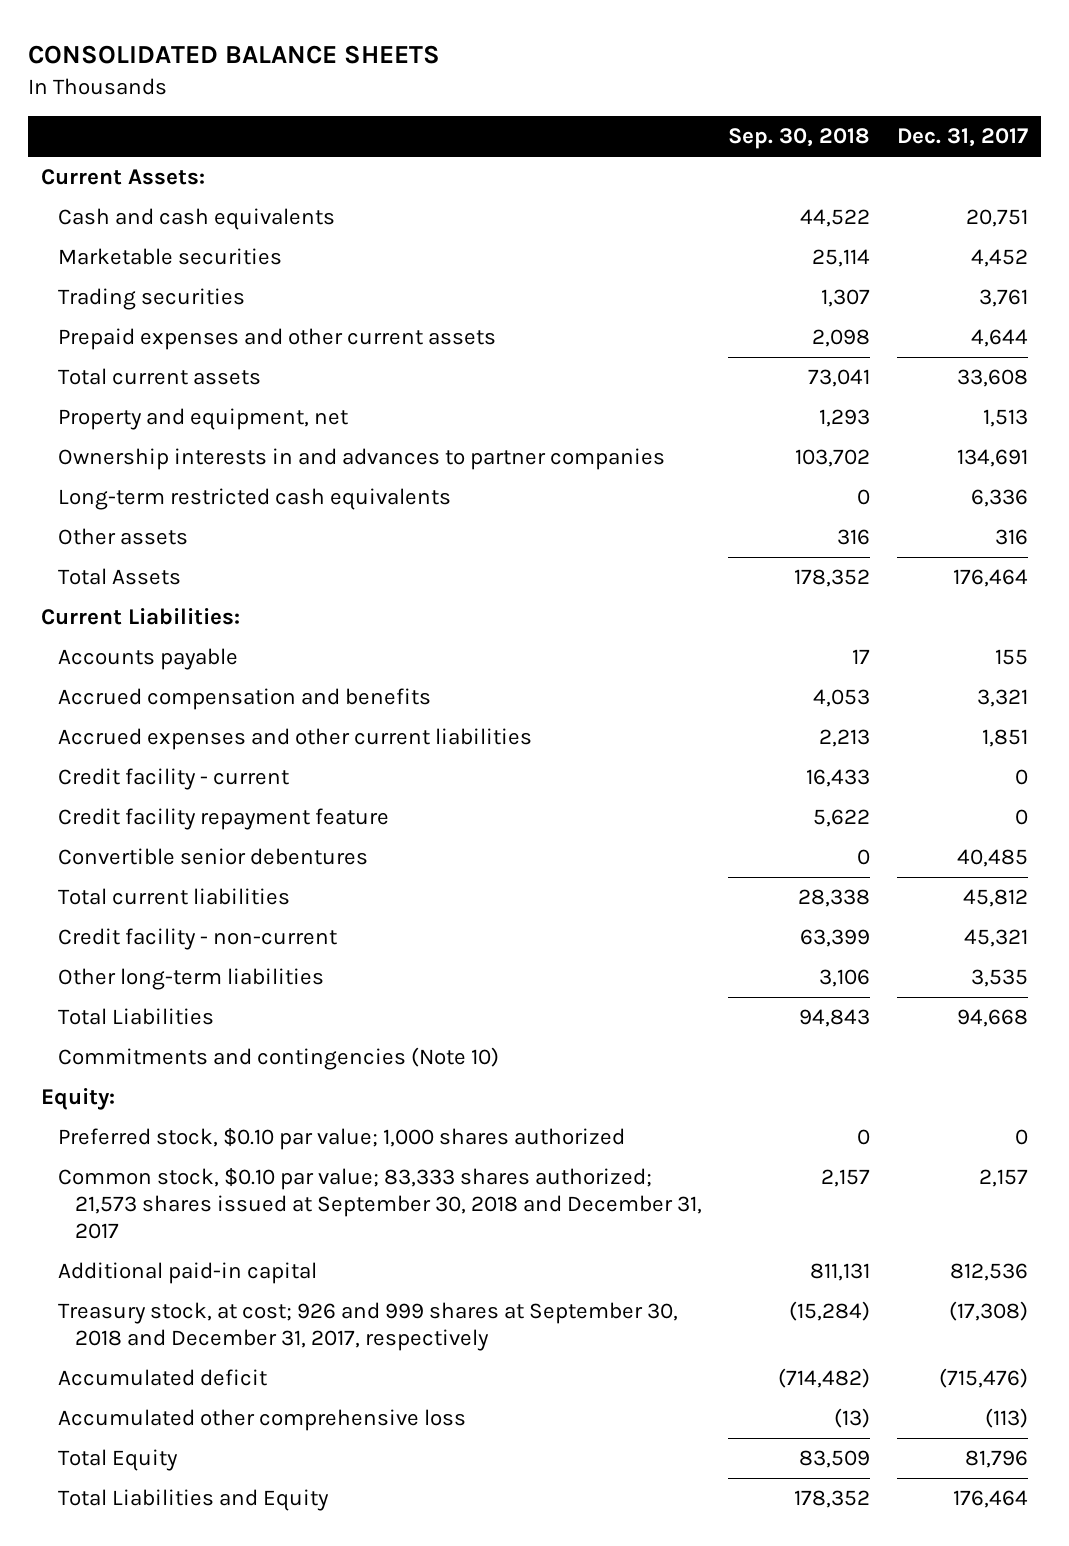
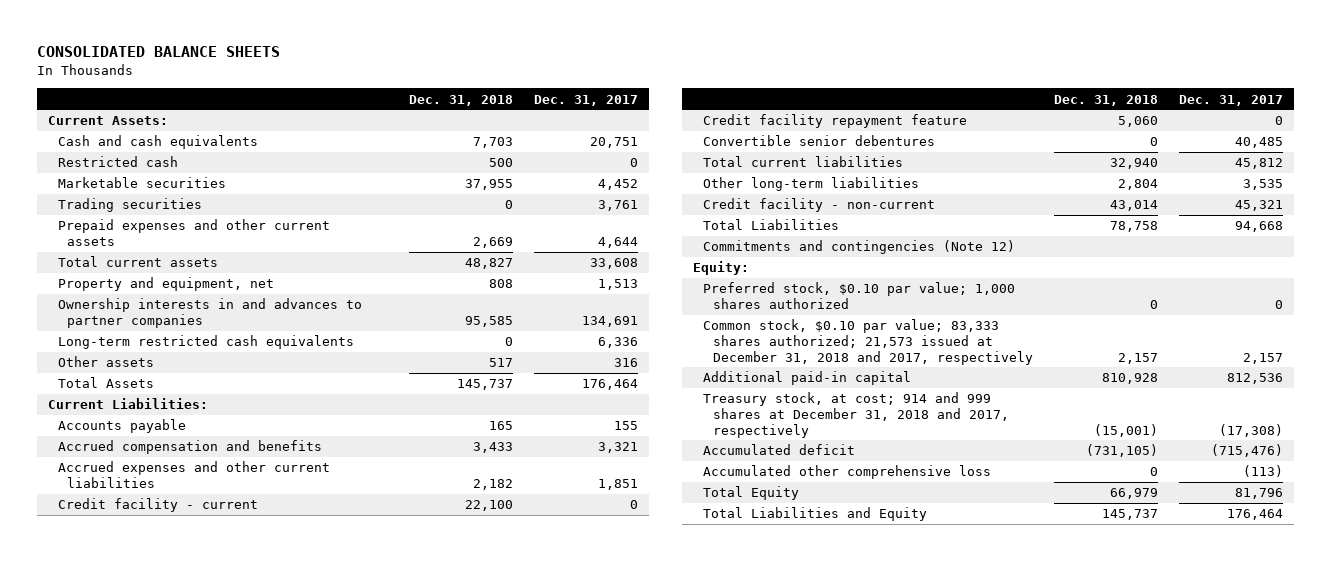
- | Sep. 30, 2018 | Dec. 31, 2017
+ | Dec. 31, 2018 | Dec. 31, 2017
+ Restricted cash | 500 | 0
moved down: Credit facility - non-current | 43,014 | 45,321
- Commitments and contingencies (Note 10)
+ Commitments and contingencies (Note 12)
- Common stock, $0.10 par value; 83,333 shares authorized; 21,573 shares issued at September 30, 2018 and December 31, 2017 | 2,157 | 2,157
+ Common stock, $0.10 par value; 83,333 shares authorized; 21,573 issued at December 31, 2018 and 2017, respectively | 2,157 | 2,157
- Treasury stock, at cost; 926 and 999 shares at September 30, 2018 and December 31, 2017, respectively | (15,284) | (17,308)
+ Treasury stock, at cost; 914 and 999 shares at December 31, 2018 and 2017, respectively | (15,001) | (17,308)

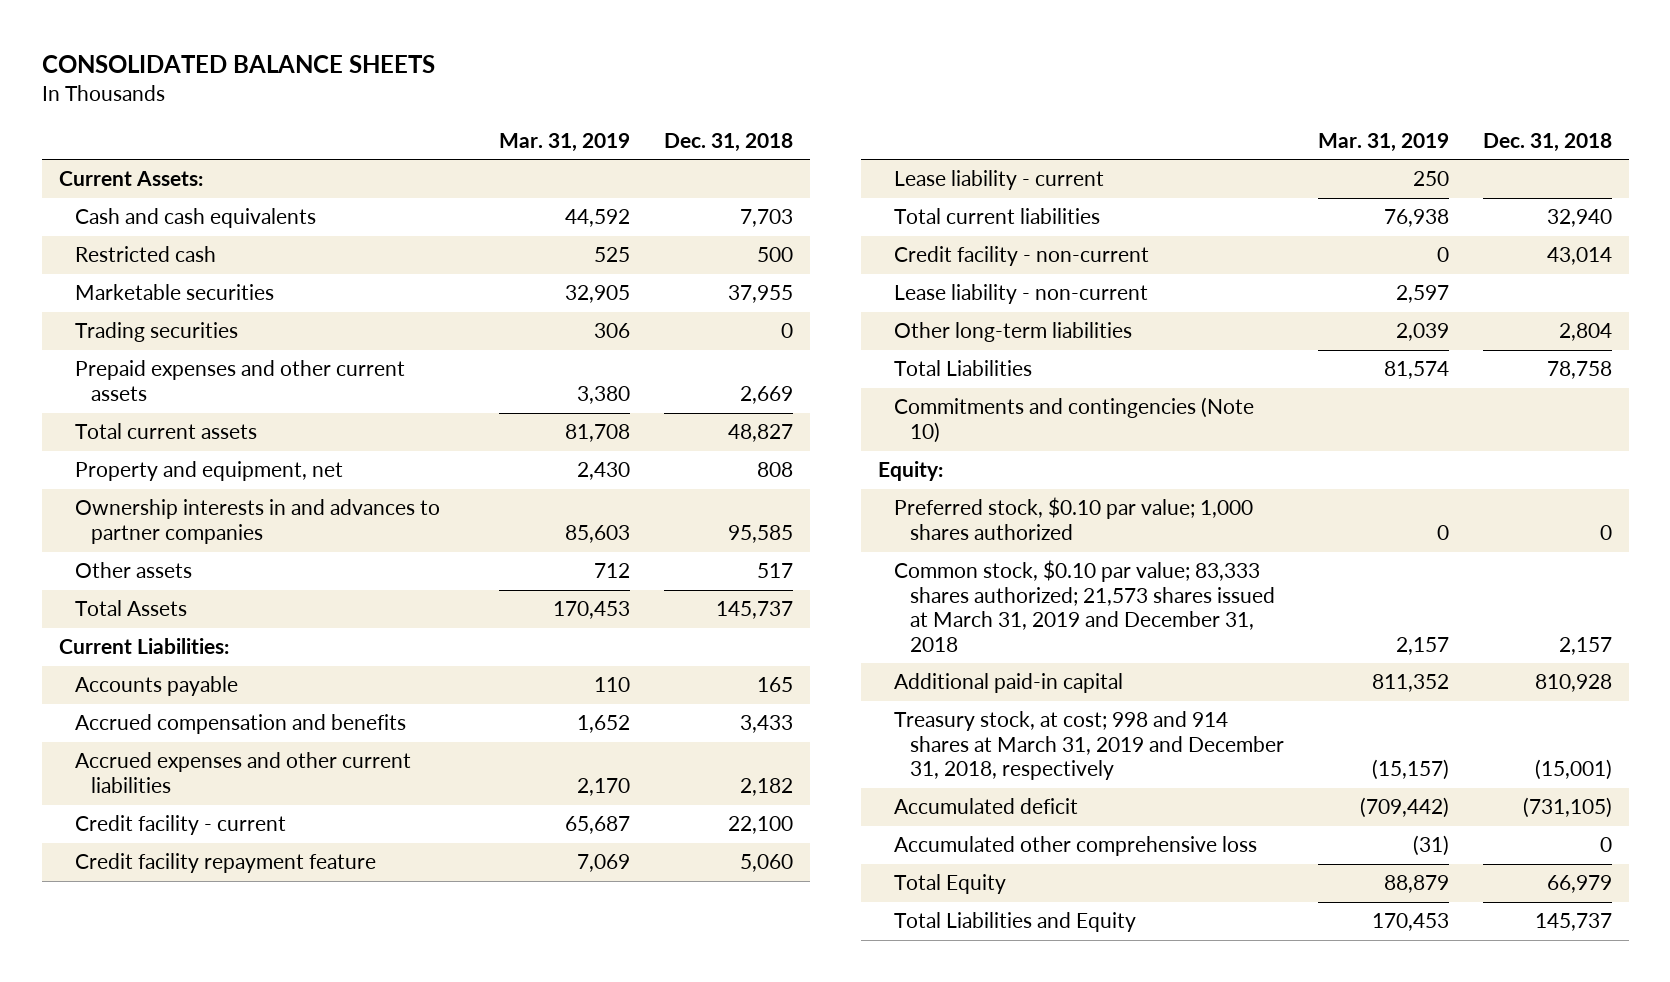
- | Dec. 31, 2018 | Dec. 31, 2017
+ | Mar. 31, 2019 | Dec. 31, 2018
- Long-term restricted cash equivalents | 0 | 6,336
- Convertible senior debentures | 0 | 40,485
+ Lease liability - current | 250 |
+ Lease liability - non-current | 2,597 |
moved down: Other long-term liabilities | 2,039 | 2,804
- Commitments and contingencies (Note 12)
+ Commitments and contingencies (Note 10)
- Common stock, $0.10 par value; 83,333 shares authorized; 21,573 issued at December 31, 2018 and 2017, respectively | 2,157 | 2,157
+ Common stock, $0.10 par value; 83,333 shares authorized; 21,573 shares issued at March 31, 2019 and December 31, 2018 | 2,157 | 2,157
- Treasury stock, at cost; 914 and 999 shares at December 31, 2018 and 2017, respectively | (15,001) | (17,308)
+ Treasury stock, at cost; 998 and 914 shares at March 31, 2019 and December 31, 2018, respectively | (15,157) | (15,001)

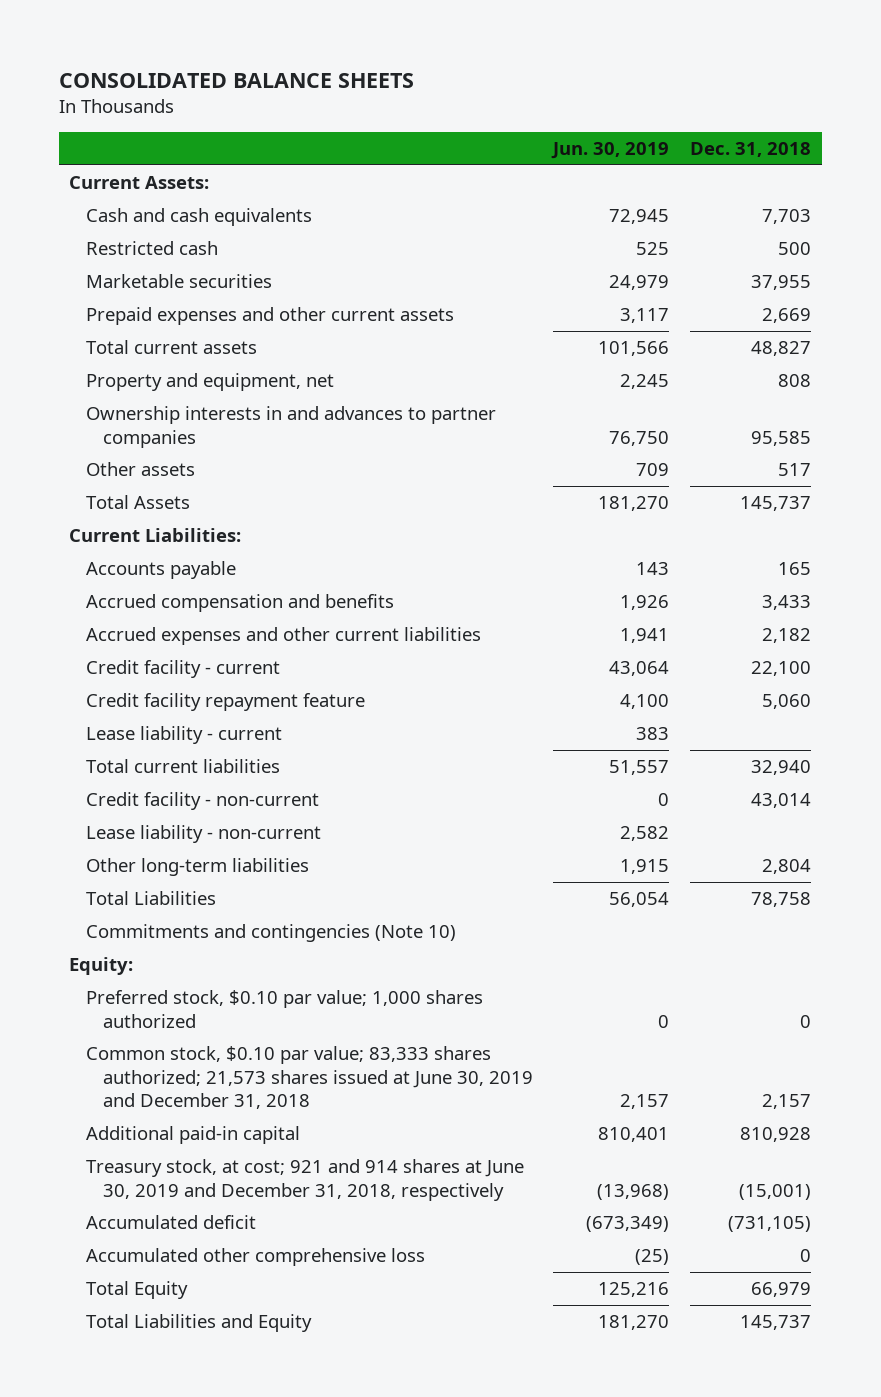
- | Mar. 31, 2019 | Dec. 31, 2018
+ | Jun. 30, 2019 | Dec. 31, 2018
- Trading securities | 306 | 0
- Common stock, $0.10 par value; 83,333 shares authorized; 21,573 shares issued at March 31, 2019 and December 31, 2018 | 2,157 | 2,157
+ Common stock, $0.10 par value; 83,333 shares authorized; 21,573 shares issued at June 30, 2019 and December 31, 2018 | 2,157 | 2,157
- Treasury stock, at cost; 998 and 914 shares at March 31, 2019 and December 31, 2018, respectively | (15,157) | (15,001)
+ Treasury stock, at cost; 921 and 914 shares at June 30, 2019 and December 31, 2018, respectively | (13,968) | (15,001)

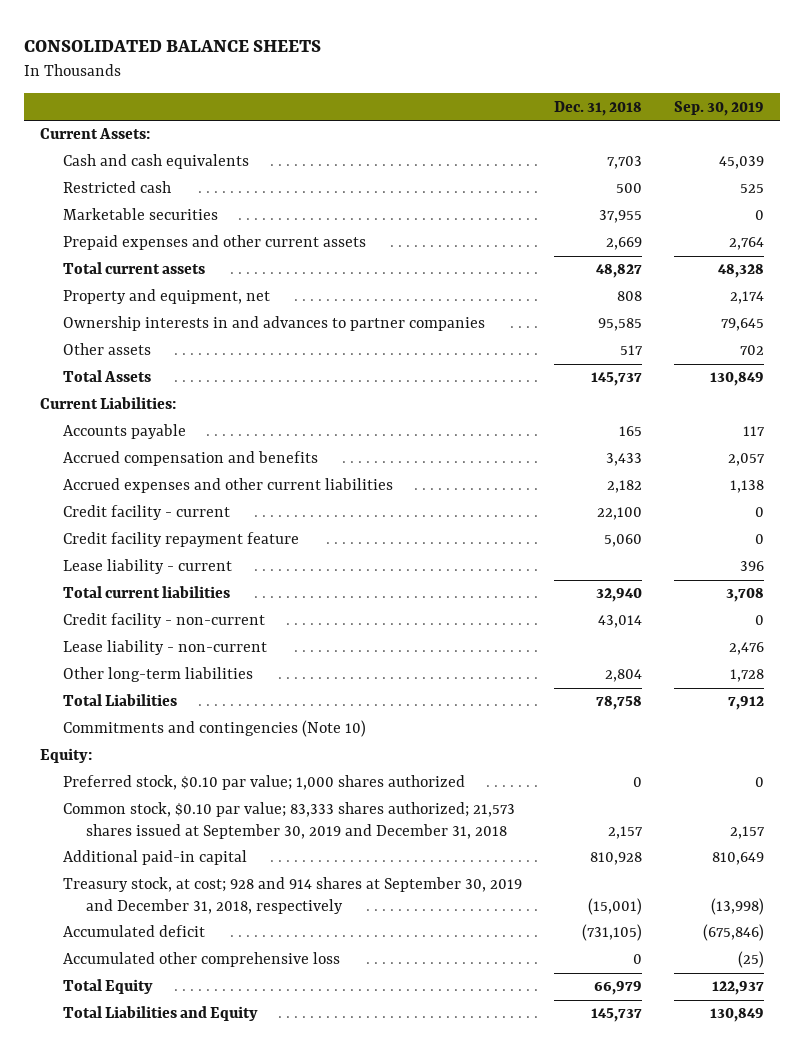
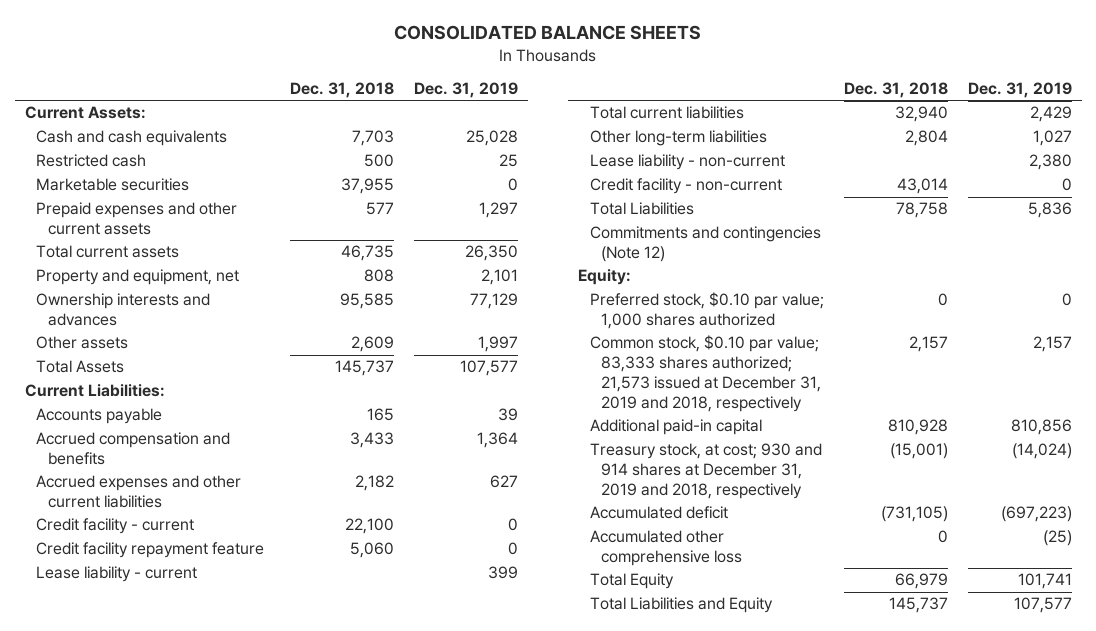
- | Dec. 31, 2018 | Sep. 30, 2019
+ | Dec. 31, 2018 | Dec. 31, 2019
- Prepaid expenses and other current assets | 2,669 | 2,764
- Total current assets | 48,827 | 48,328
+ Prepaid expenses and other current assets | 577 | 1,297
+ Total current assets | 46,735 | 26,350
- Ownership interests in and advances to partner companies | 95,585 | 79,645
- Other assets | 517 | 702
+ Ownership interests and advances | 95,585 | 77,129
+ Other assets | 2,609 | 1,997
moved down: Lease liability - non-current | | 2,380
moved down: Credit facility - non-current | 43,014 | 0
- Commitments and contingencies (Note 10)
+ Commitments and contingencies (Note 12)
- Common stock, $0.10 par value; 83,333 shares authorized; 21,573 shares issued at September 30, 2019 and December 31, 2018 | 2,157 | 2,157
+ Common stock, $0.10 par value; 83,333 shares authorized; 21,573 issued at December 31, 2019 and 2018, respectively | 2,157 | 2,157
- Treasury stock, at cost; 928 and 914 shares at September 30, 2019 and December 31, 2018, respectively | (15,001) | (13,998)
+ Treasury stock, at cost; 930 and 914 shares at December 31, 2019 and 2018, respectively | (15,001) | (14,024)

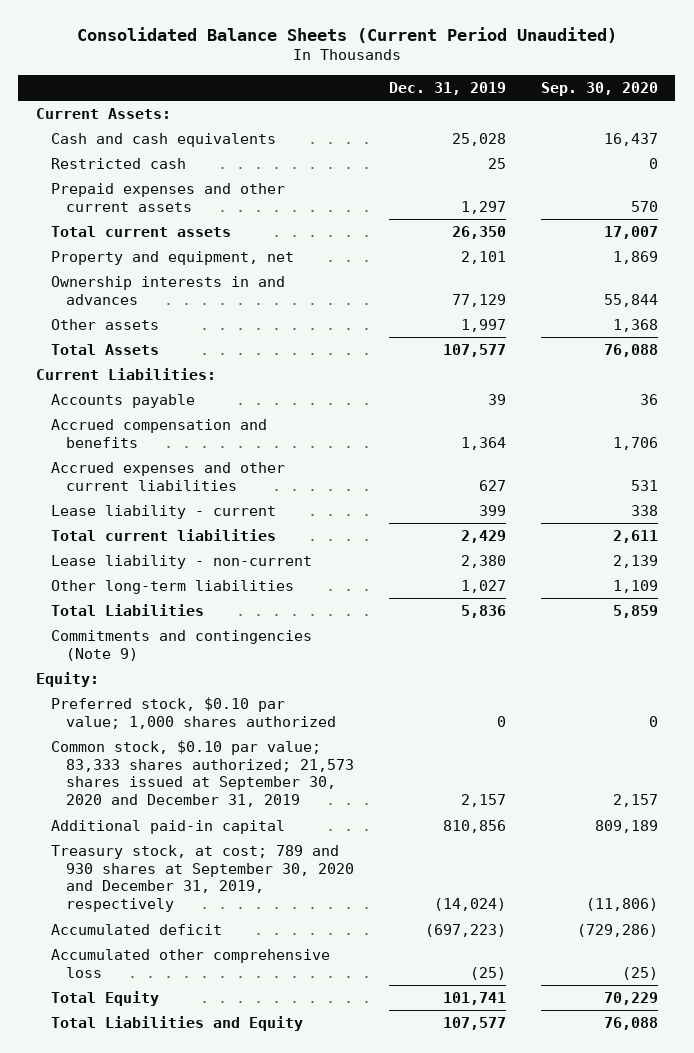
- CONSOLIDATED BALANCE SHEETS
+ Consolidated Balance Sheets (Current Period Unaudited)
- | Dec. 31, 2018 | Dec. 31, 2019
+ | Dec. 31, 2019 | Sep. 30, 2020
- Marketable securities | 37,955 | 0
- Ownership interests and advances | 95,585 | 77,129
+ Ownership interests in and advances | 77,129 | 55,844
- Credit facility - current | 22,100 | 0
- Credit facility repayment feature | 5,060 | 0
- Credit facility - non-current | 43,014 | 0
moved down: Other long-term liabilities | 1,027 | 1,109
- Commitments and contingencies (Note 12)
+ Commitments and contingencies (Note 9)
- Common stock, $0.10 par value; 83,333 shares authorized; 21,573 issued at December 31, 2019 and 2018, respectively | 2,157 | 2,157
+ Common stock, $0.10 par value; 83,333 shares authorized; 21,573 shares issued at September 30, 2020 and December 31, 2019 | 2,157 | 2,157
- Treasury stock, at cost; 930 and 914 shares at December 31, 2019 and 2018, respectively | (15,001) | (14,024)
+ Treasury stock, at cost; 789 and 930 shares at September 30, 2020 and December 31, 2019, respectively | (14,024) | (11,806)

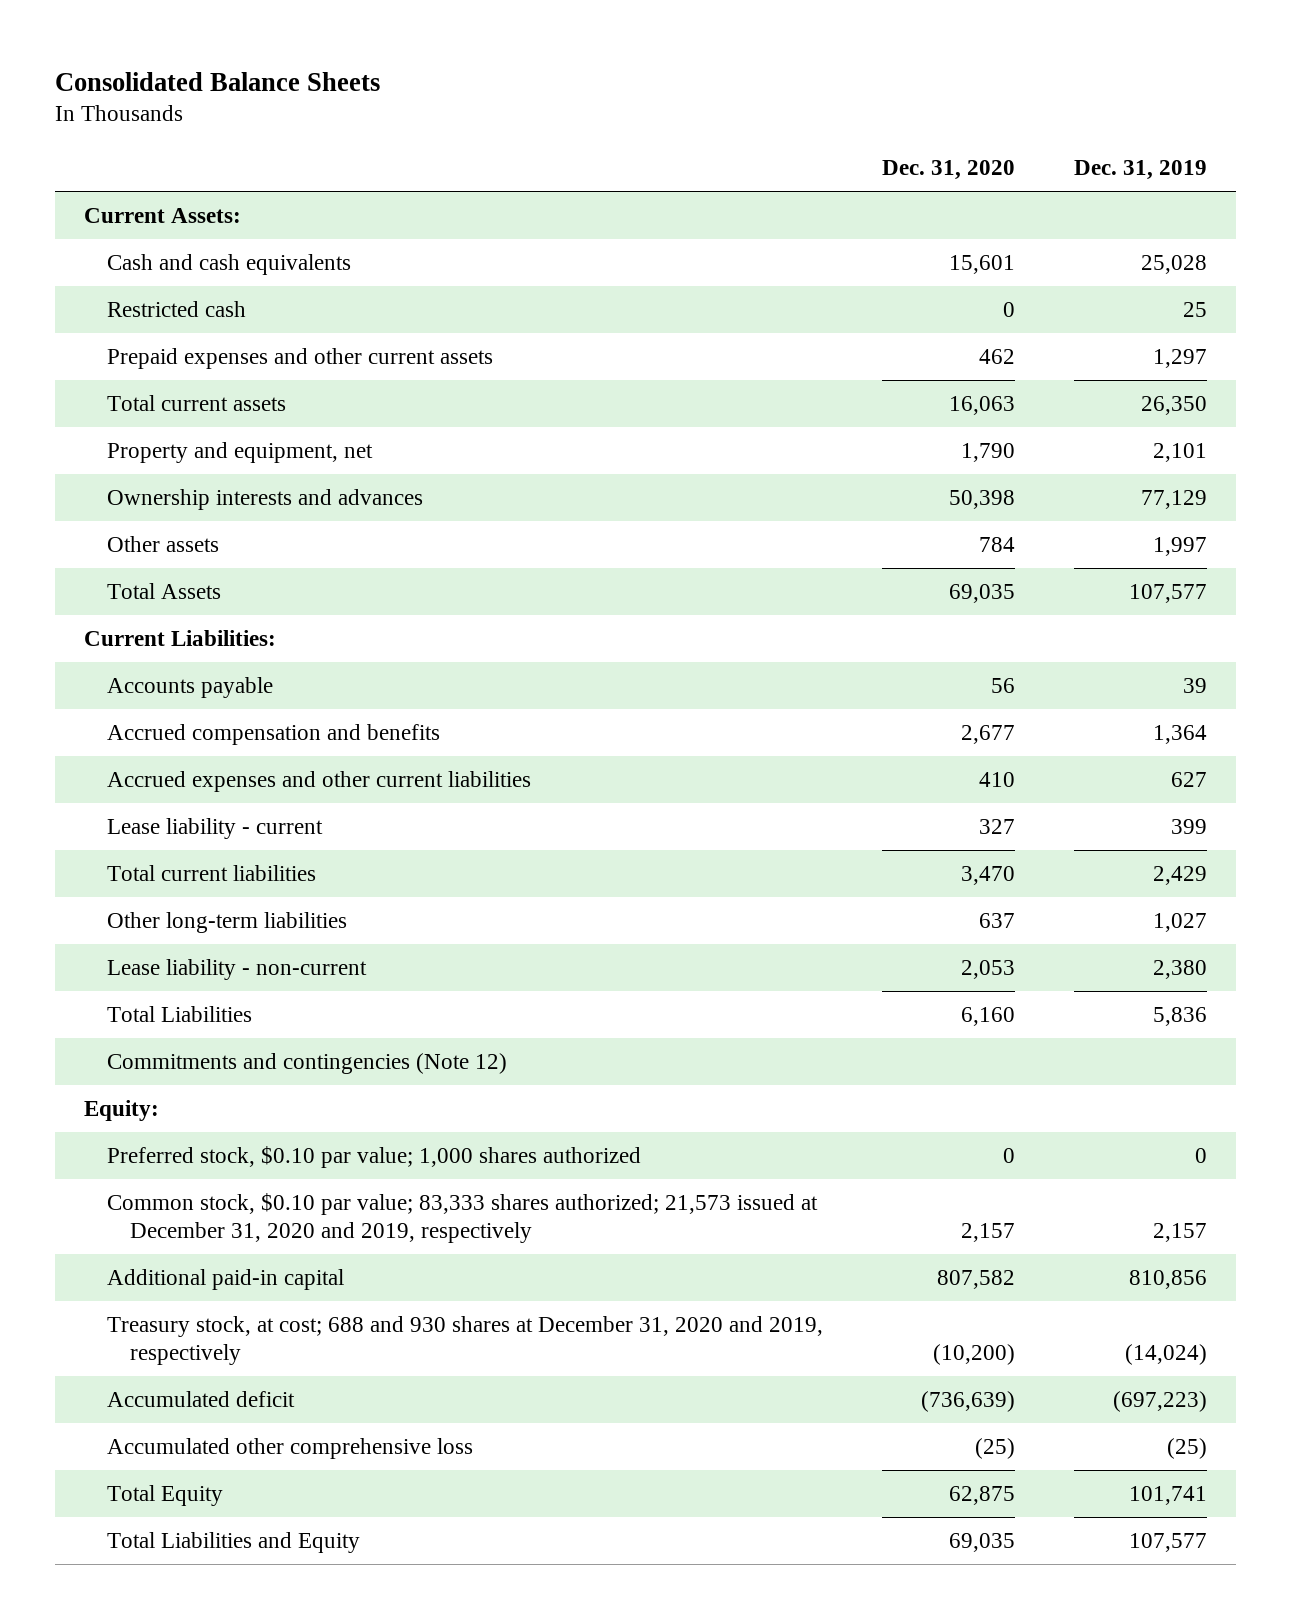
- Consolidated Balance Sheets (Current Period Unaudited)
+ Consolidated Balance Sheets
- | Dec. 31, 2019 | Sep. 30, 2020
+ | Dec. 31, 2020 | Dec. 31, 2019
- Ownership interests in and advances | 77,129 | 55,844
+ Ownership interests and advances | 50,398 | 77,129
moved down: Lease liability - non-current | 2,053 | 2,380
- Commitments and contingencies (Note 9)
+ Commitments and contingencies (Note 12)
- Common stock, $0.10 par value; 83,333 shares authorized; 21,573 shares issued at September 30, 2020 and December 31, 2019 | 2,157 | 2,157
+ Common stock, $0.10 par value; 83,333 shares authorized; 21,573 issued at December 31, 2020 and 2019, respectively | 2,157 | 2,157
- Treasury stock, at cost; 789 and 930 shares at September 30, 2020 and December 31, 2019, respectively | (14,024) | (11,806)
+ Treasury stock, at cost; 688 and 930 shares at December 31, 2020 and 2019, respectively | (10,200) | (14,024)

